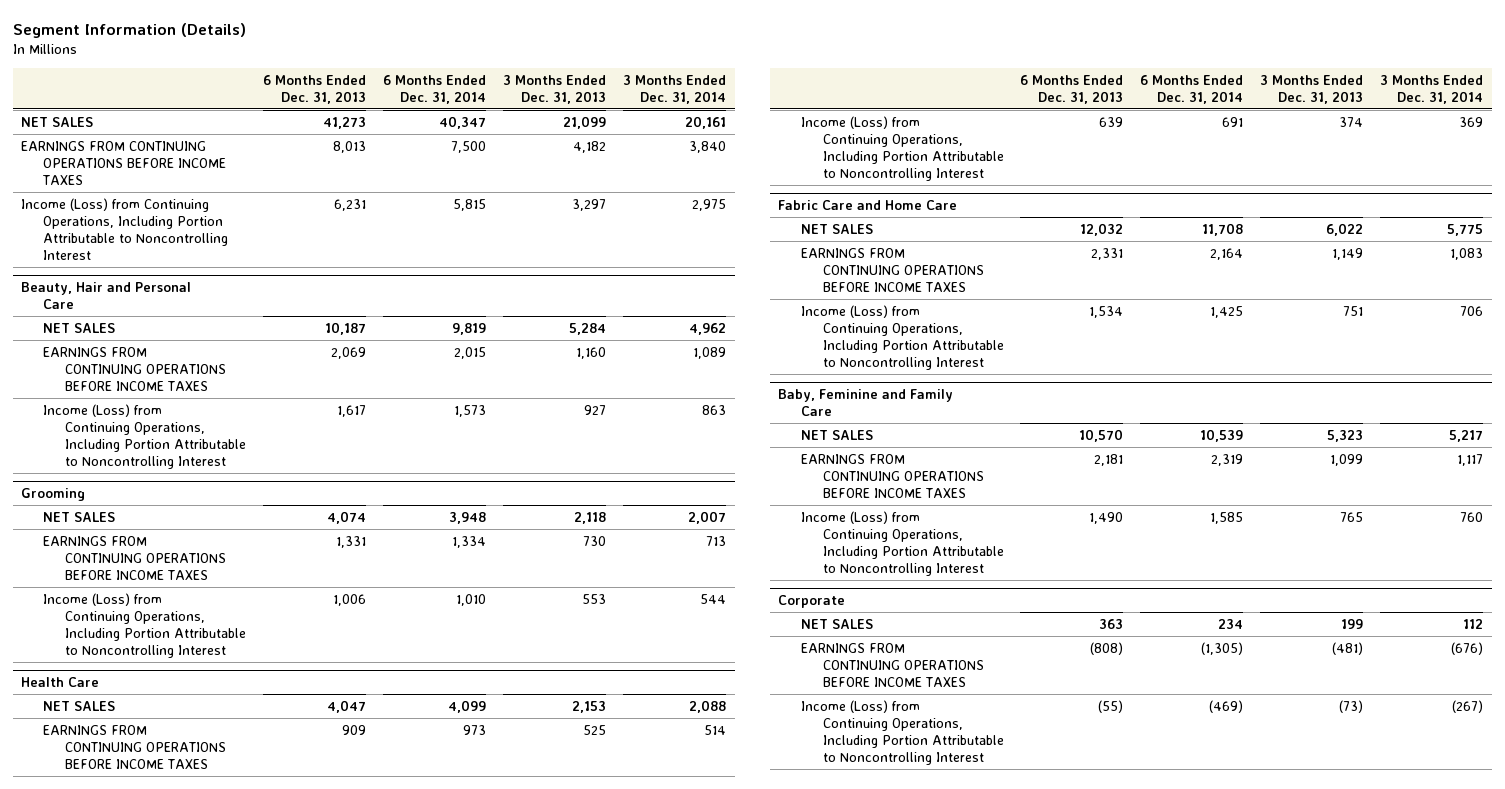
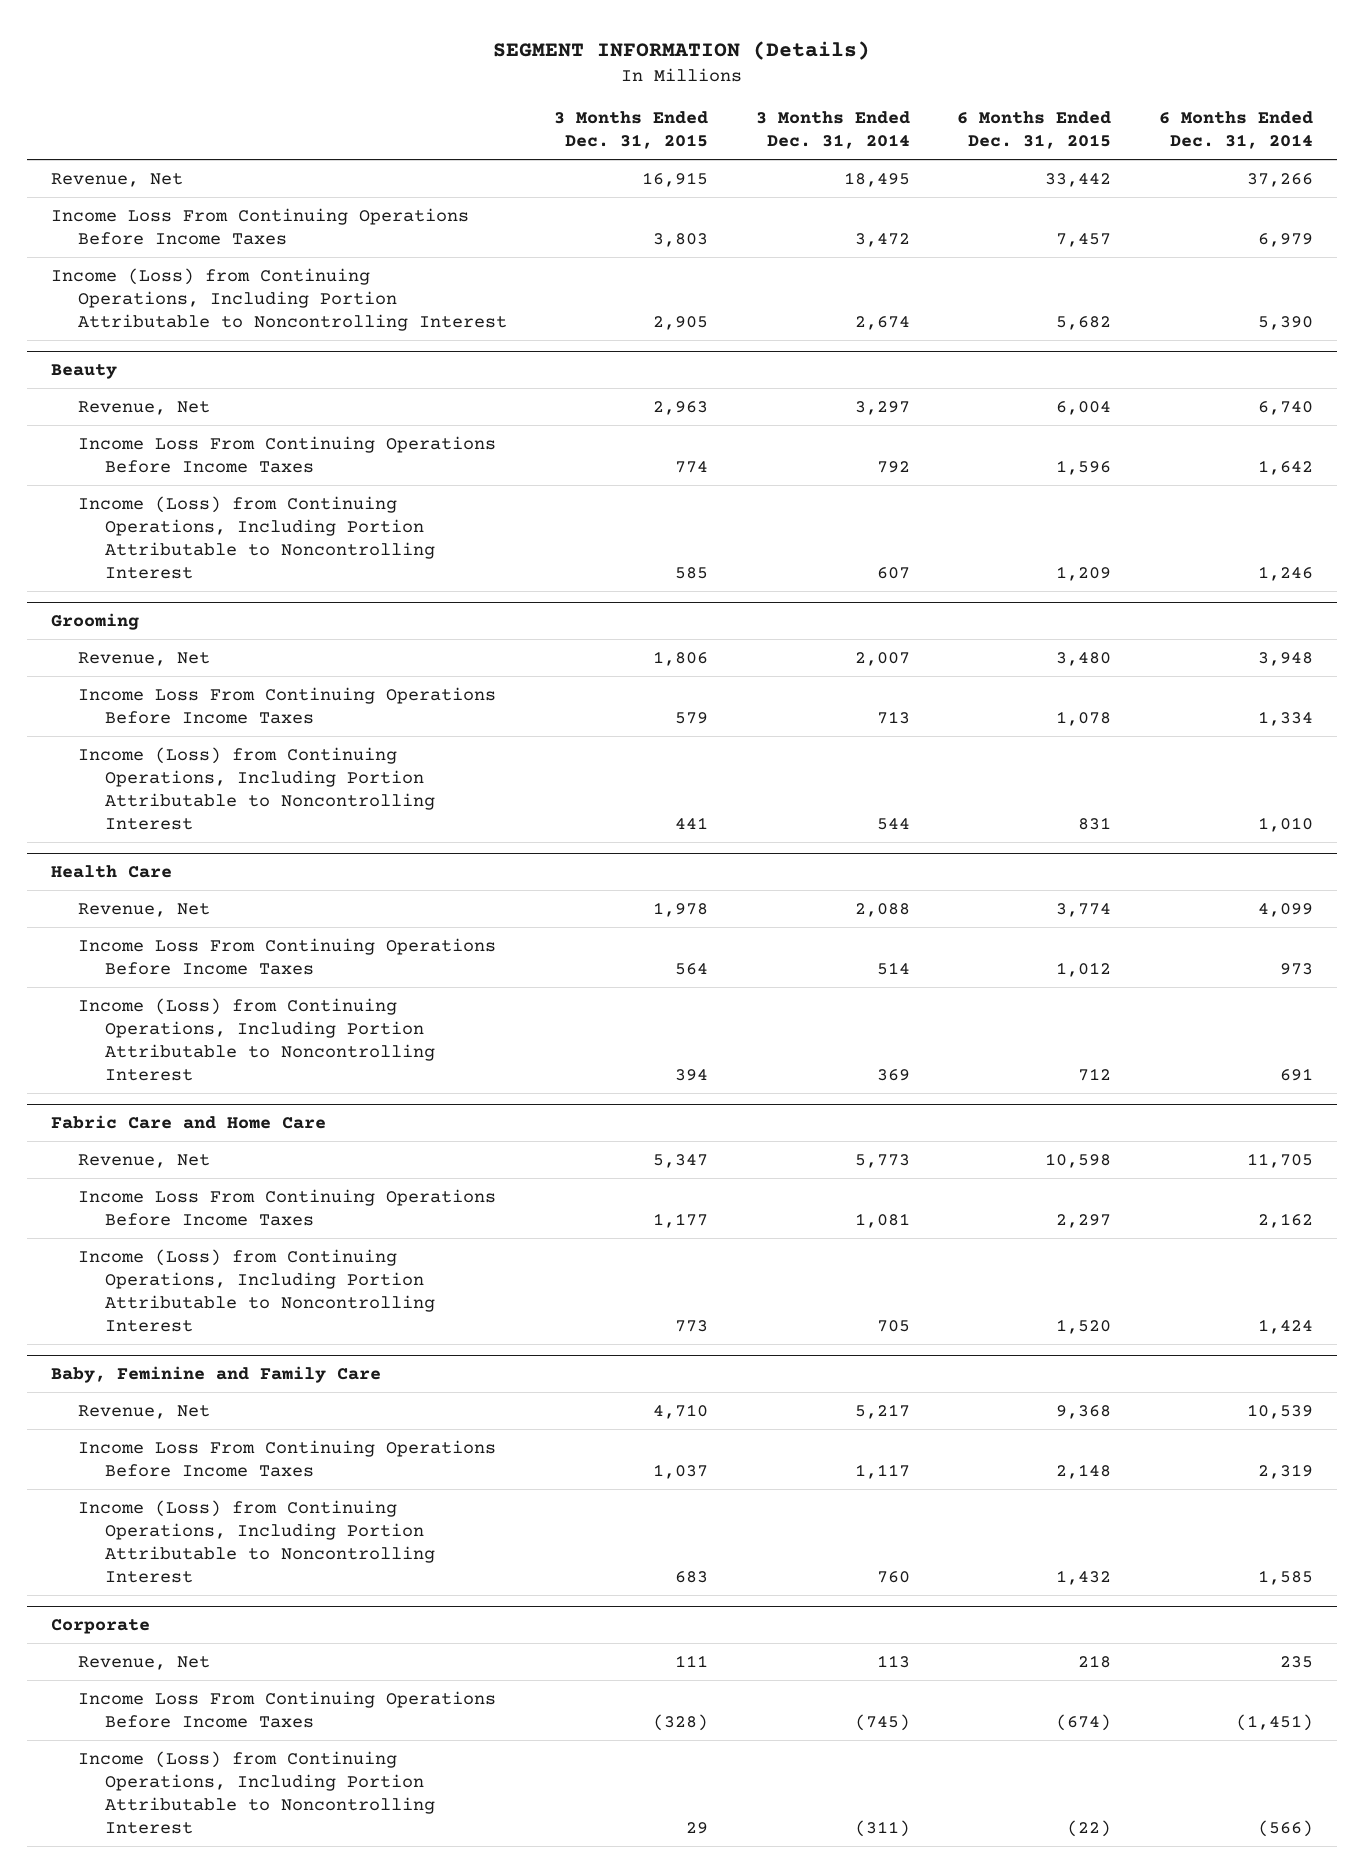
- Segment Information (Details)
+ SEGMENT INFORMATION (Details)
- | 6 Months Ended Dec. 31, 2013 | 6 Months Ended Dec. 31, 2014 | 3 Months Ended Dec. 31, 2013 | 3 Months Ended Dec. 31, 2014
+ | 3 Months Ended Dec. 31, 2015 | 3 Months Ended Dec. 31, 2014 | 6 Months Ended Dec. 31, 2015 | 6 Months Ended Dec. 31, 2014
- NET SALES | 41,273 | 40,347 | 21,099 | 20,161
- EARNINGS FROM CONTINUING OPERATIONS BEFORE INCOME TAXES | 8,013 | 7,500 | 4,182 | 3,840
- Income (Loss) from Continuing Operations, Including Portion Attributable to Noncontrolling Interest | 6,231 | 5,815 | 3,297 | 2,975
- Beauty, Hair and Personal Care
- NET SALES | 10,187 | 9,819 | 5,284 | 4,962
- EARNINGS FROM CONTINUING OPERATIONS BEFORE INCOME TAXES | 2,069 | 2,015 | 1,160 | 1,089
- Income (Loss) from Continuing Operations, Including Portion Attributable to Noncontrolling Interest | 1,617 | 1,573 | 927 | 863
+ Revenue, Net | 16,915 | 18,495 | 33,442 | 37,266
+ Income Loss From Continuing Operations Before Income Taxes | 3,803 | 3,472 | 7,457 | 6,979
+ Income (Loss) from Continuing Operations, Including Portion Attributable to Noncontrolling Interest | 2,905 | 2,674 | 5,682 | 5,390
+ Beauty
+ Revenue, Net | 2,963 | 3,297 | 6,004 | 6,740
+ Income Loss From Continuing Operations Before Income Taxes | 774 | 792 | 1,596 | 1,642
+ Income (Loss) from Continuing Operations, Including Portion Attributable to Noncontrolling Interest | 585 | 607 | 1,209 | 1,246
@ Grooming
- NET SALES | 4,074 | 3,948 | 2,118 | 2,007
- EARNINGS FROM CONTINUING OPERATIONS BEFORE INCOME TAXES | 1,331 | 1,334 | 730 | 713
+ Revenue, Net | 1,806 | 2,007 | 3,480 | 3,948
+ Income Loss From Continuing Operations Before Income Taxes | 579 | 713 | 1,078 | 1,334
@ Health Care
- NET SALES | 4,047 | 4,099 | 2,153 | 2,088
- EARNINGS FROM CONTINUING OPERATIONS BEFORE INCOME TAXES | 909 | 973 | 525 | 514
+ Revenue, Net | 1,978 | 2,088 | 3,774 | 4,099
+ Income Loss From Continuing Operations Before Income Taxes | 564 | 514 | 1,012 | 973
@ Fabric Care and Home Care
- NET SALES | 12,032 | 11,708 | 6,022 | 5,775
- EARNINGS FROM CONTINUING OPERATIONS BEFORE INCOME TAXES | 2,331 | 2,164 | 1,149 | 1,083
- Income (Loss) from Continuing Operations, Including Portion Attributable to Noncontrolling Interest | 1,534 | 1,425 | 751 | 706
+ Revenue, Net | 5,347 | 5,773 | 10,598 | 11,705
+ Income Loss From Continuing Operations Before Income Taxes | 1,177 | 1,081 | 2,297 | 2,162
+ Income (Loss) from Continuing Operations, Including Portion Attributable to Noncontrolling Interest | 773 | 705 | 1,520 | 1,424
@ Baby, Feminine and Family Care
- NET SALES | 10,570 | 10,539 | 5,323 | 5,217
- EARNINGS FROM CONTINUING OPERATIONS BEFORE INCOME TAXES | 2,181 | 2,319 | 1,099 | 1,117
+ Revenue, Net | 4,710 | 5,217 | 9,368 | 10,539
+ Income Loss From Continuing Operations Before Income Taxes | 1,037 | 1,117 | 2,148 | 2,319
@ Corporate
- NET SALES | 363 | 234 | 199 | 112
- EARNINGS FROM CONTINUING OPERATIONS BEFORE INCOME TAXES | (808) | (1,305) | (481) | (676)
- Income (Loss) from Continuing Operations, Including Portion Attributable to Noncontrolling Interest | (55) | (469) | (73) | (267)
+ Revenue, Net | 111 | 113 | 218 | 235
+ Income Loss From Continuing Operations Before Income Taxes | (328) | (745) | (674) | (1,451)
+ Income (Loss) from Continuing Operations, Including Portion Attributable to Noncontrolling Interest | 29 | (311) | (22) | (566)

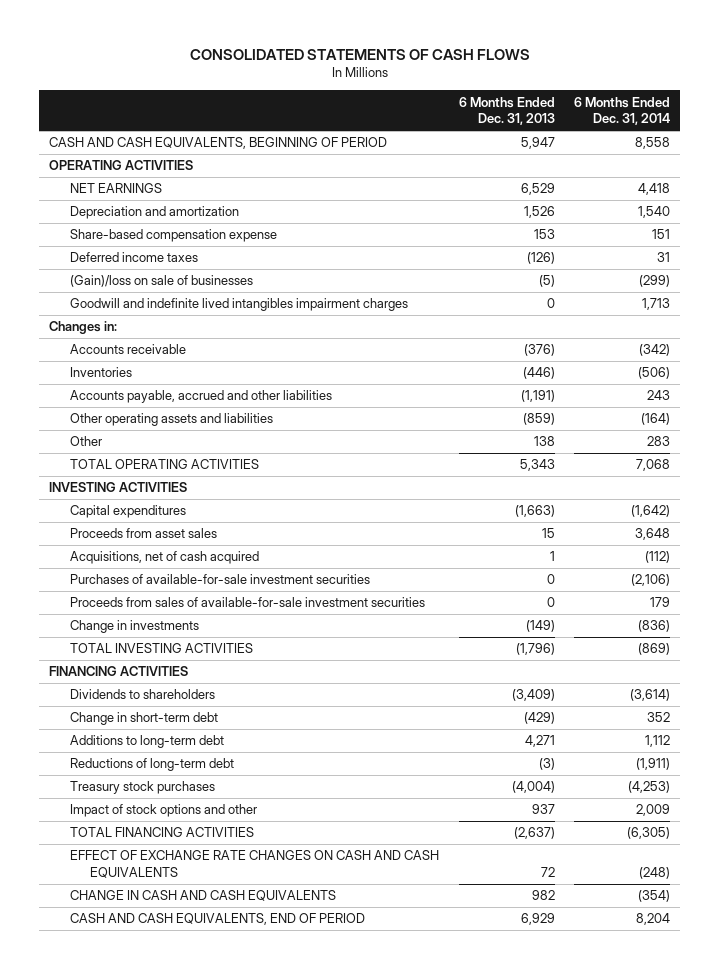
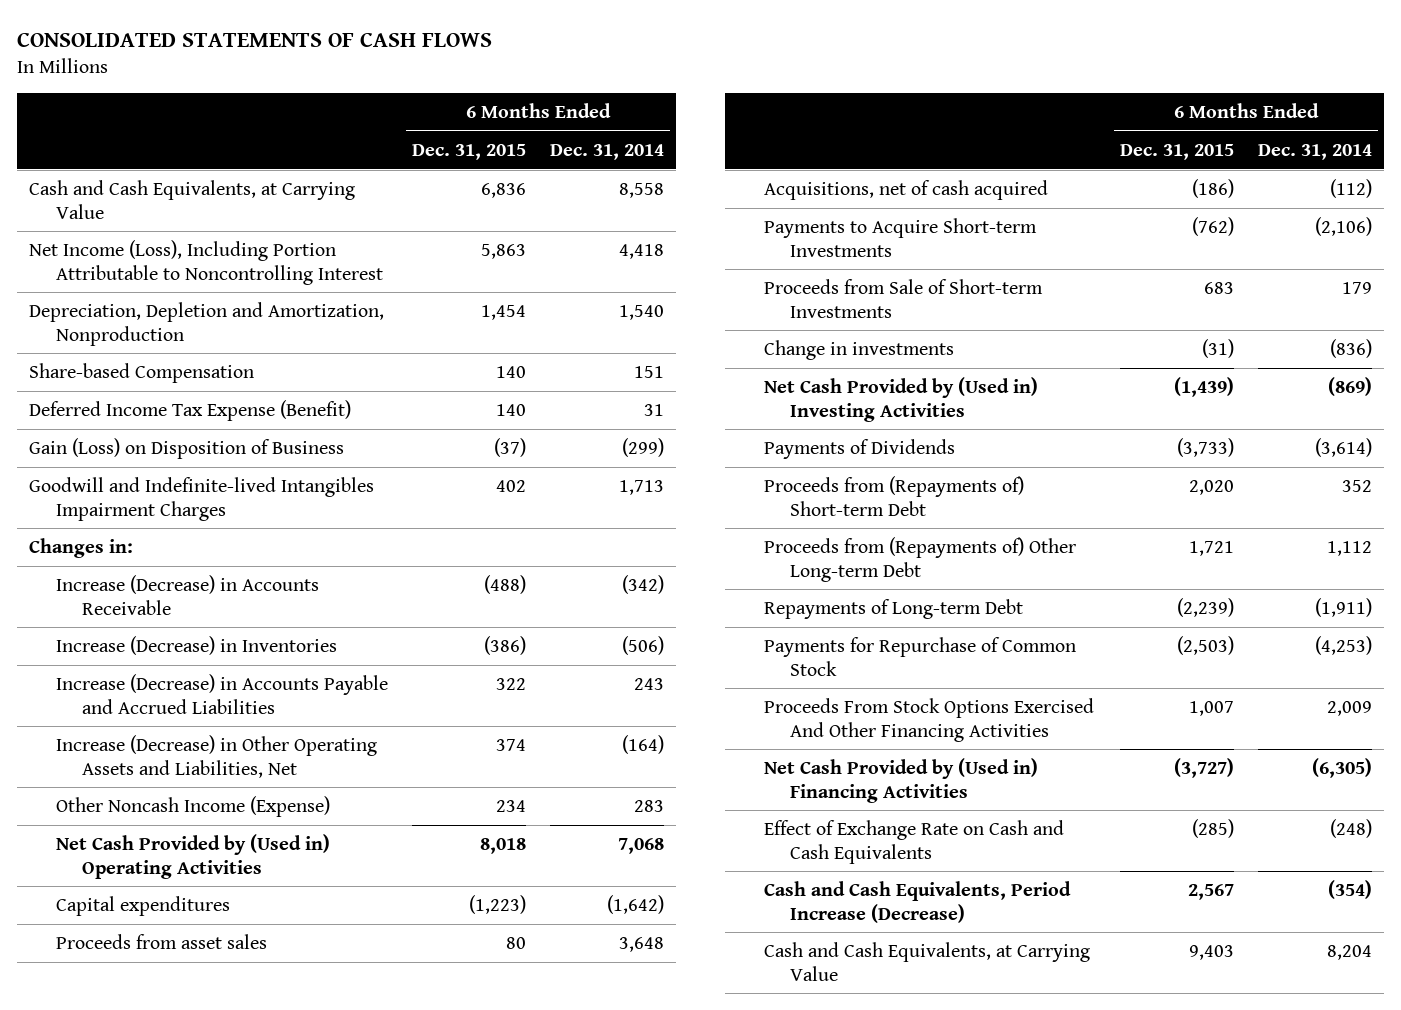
- | 6 Months Ended Dec. 31, 2013 | 6 Months Ended Dec. 31, 2014
+ | 6 Months Ended Dec. 31, 2015 | 6 Months Ended Dec. 31, 2014
- CASH AND CASH EQUIVALENTS, BEGINNING OF PERIOD | 5,947 | 8,558
- OPERATING ACTIVITIES
- NET EARNINGS | 6,529 | 4,418
- Depreciation and amortization | 1,526 | 1,540
- Share-based compensation expense | 153 | 151
- Deferred income taxes | (126) | 31
- (Gain)/loss on sale of businesses | (5) | (299)
- Goodwill and indefinite lived intangibles impairment charges | 0 | 1,713
+ Cash and Cash Equivalents, at Carrying Value | 6,836 | 8,558
+ Net Income (Loss), Including Portion Attributable to Noncontrolling Interest | 5,863 | 4,418
+ Depreciation, Depletion and Amortization, Nonproduction | 1,454 | 1,540
+ Share-based Compensation | 140 | 151
+ Deferred Income Tax Expense (Benefit) | 140 | 31
+ Gain (Loss) on Disposition of Business | (37) | (299)
+ Goodwill and Indefinite-lived Intangibles Impairment Charges | 402 | 1,713
- Accounts receivable | (376) | (342)
- Inventories | (446) | (506)
- Accounts payable, accrued and other liabilities | (1,191) | 243
- Other operating assets and liabilities | (859) | (164)
- Other | 138 | 283
- TOTAL OPERATING ACTIVITIES | 5,343 | 7,068
- INVESTING ACTIVITIES
+ Increase (Decrease) in Accounts Receivable | (488) | (342)
+ Increase (Decrease) in Inventories | (386) | (506)
+ Increase (Decrease) in Accounts Payable and Accrued Liabilities | 322 | 243
+ Increase (Decrease) in Other Operating Assets and Liabilities, Net | 374 | (164)
+ Other Noncash Income (Expense) | 234 | 283
+ Net Cash Provided by (Used in) Operating Activities | 8,018 | 7,068
- Purchases of available-for-sale investment securities | 0 | (2,106)
- Proceeds from sales of available-for-sale investment securities | 0 | 179
+ Payments to Acquire Short-term Investments | (762) | (2,106)
+ Proceeds from Sale of Short-term Investments | 683 | 179
- TOTAL INVESTING ACTIVITIES | (1,796) | (869)
- FINANCING ACTIVITIES
- Dividends to shareholders | (3,409) | (3,614)
- Change in short-term debt | (429) | 352
- Additions to long-term debt | 4,271 | 1,112
- Reductions of long-term debt | (3) | (1,911)
- Treasury stock purchases | (4,004) | (4,253)
- Impact of stock options and other | 937 | 2,009
- TOTAL FINANCING ACTIVITIES | (2,637) | (6,305)
- EFFECT OF EXCHANGE RATE CHANGES ON CASH AND CASH EQUIVALENTS | 72 | (248)
- CHANGE IN CASH AND CASH EQUIVALENTS | 982 | (354)
- CASH AND CASH EQUIVALENTS, END OF PERIOD | 6,929 | 8,204
+ Net Cash Provided by (Used in) Investing Activities | (1,439) | (869)
+ Payments of Dividends | (3,733) | (3,614)
+ Proceeds from (Repayments of) Short-term Debt | 2,020 | 352
+ Proceeds from (Repayments of) Other Long-term Debt | 1,721 | 1,112
+ Repayments of Long-term Debt | (2,239) | (1,911)
+ Payments for Repurchase of Common Stock | (2,503) | (4,253)
+ Proceeds From Stock Options Exercised And Other Financing Activities | 1,007 | 2,009
+ Net Cash Provided by (Used in) Financing Activities | (3,727) | (6,305)
+ Effect of Exchange Rate on Cash and Cash Equivalents | (285) | (248)
+ Cash and Cash Equivalents, Period Increase (Decrease) | 2,567 | (354)
+ Cash and Cash Equivalents, at Carrying Value | 9,403 | 8,204

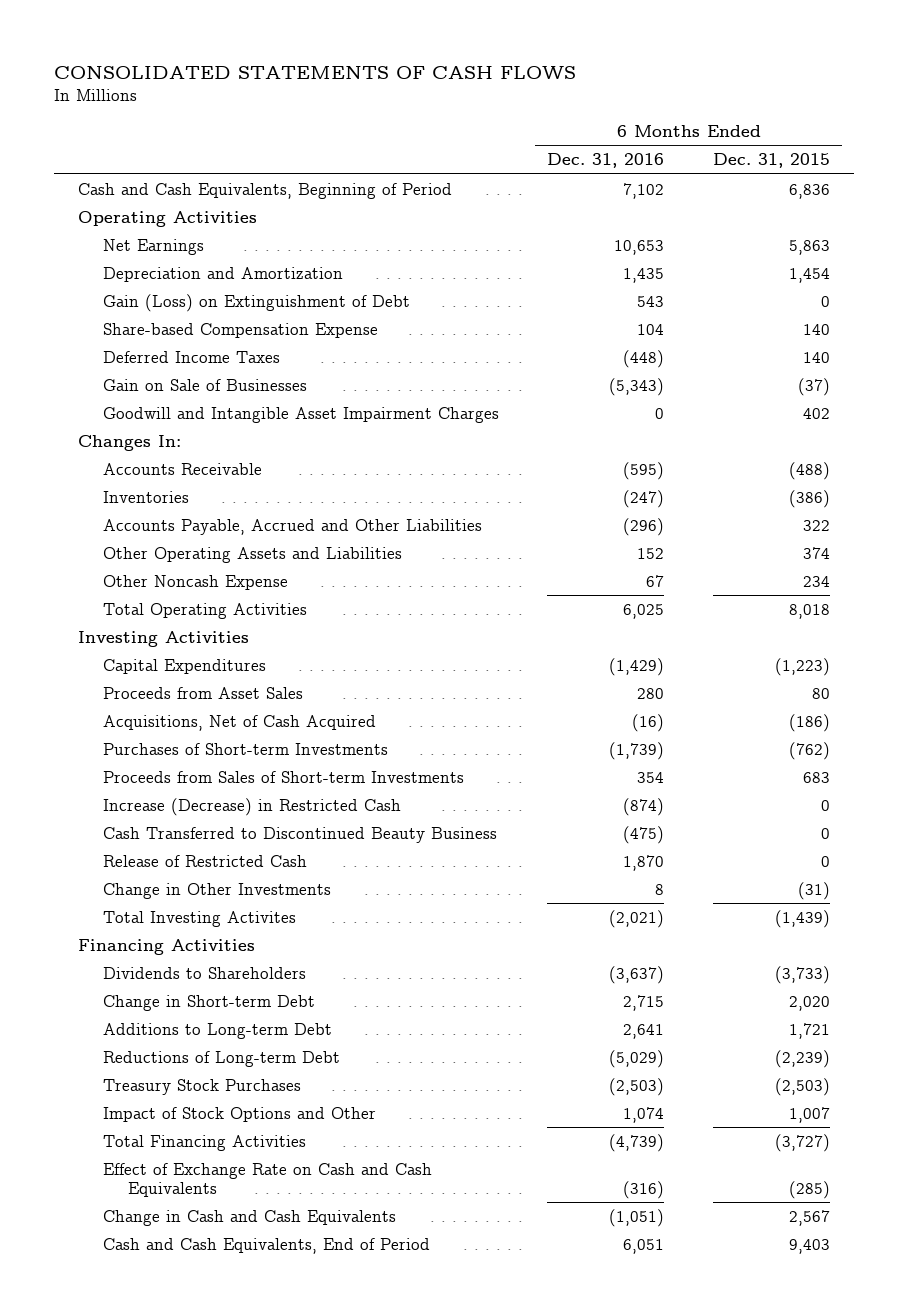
- | 6 Months Ended Dec. 31, 2015 | 6 Months Ended Dec. 31, 2014
+ | 6 Months Ended Dec. 31, 2016 | 6 Months Ended Dec. 31, 2015
- Cash and Cash Equivalents, at Carrying Value | 6,836 | 8,558
- Net Income (Loss), Including Portion Attributable to Noncontrolling Interest | 5,863 | 4,418
- Depreciation, Depletion and Amortization, Nonproduction | 1,454 | 1,540
- Share-based Compensation | 140 | 151
- Deferred Income Tax Expense (Benefit) | 140 | 31
- Gain (Loss) on Disposition of Business | (37) | (299)
- Goodwill and Indefinite-lived Intangibles Impairment Charges | 402 | 1,713
- Changes in:
- Increase (Decrease) in Accounts Receivable | (488) | (342)
- Increase (Decrease) in Inventories | (386) | (506)
- Increase (Decrease) in Accounts Payable and Accrued Liabilities | 322 | 243
- Increase (Decrease) in Other Operating Assets and Liabilities, Net | 374 | (164)
- Other Noncash Income (Expense) | 234 | 283
- Net Cash Provided by (Used in) Operating Activities | 8,018 | 7,068
- Capital expenditures | (1,223) | (1,642)
- Proceeds from asset sales | 80 | 3,648
- Acquisitions, net of cash acquired | (186) | (112)
- Payments to Acquire Short-term Investments | (762) | (2,106)
- Proceeds from Sale of Short-term Investments | 683 | 179
- Change in investments | (31) | (836)
- Net Cash Provided by (Used in) Investing Activities | (1,439) | (869)
- Payments of Dividends | (3,733) | (3,614)
- Proceeds from (Repayments of) Short-term Debt | 2,020 | 352
- Proceeds from (Repayments of) Other Long-term Debt | 1,721 | 1,112
- Repayments of Long-term Debt | (2,239) | (1,911)
- Payments for Repurchase of Common Stock | (2,503) | (4,253)
- Proceeds From Stock Options Exercised And Other Financing Activities | 1,007 | 2,009
- Net Cash Provided by (Used in) Financing Activities | (3,727) | (6,305)
+ Cash and Cash Equivalents, Beginning of Period | 7,102 | 6,836
+ Operating Activities
+ Net Earnings | 10,653 | 5,863
+ Depreciation and Amortization | 1,435 | 1,454
+ Gain (Loss) on Extinguishment of Debt | 543 | 0
+ Share-based Compensation Expense | 104 | 140
+ Deferred Income Taxes | (448) | 140
+ Gain on Sale of Businesses | (5,343) | (37)
+ Goodwill and Intangible Asset Impairment Charges | 0 | 402
+ Changes In:
+ Accounts Receivable | (595) | (488)
+ Inventories | (247) | (386)
+ Accounts Payable, Accrued and Other Liabilities | (296) | 322
+ Other Operating Assets and Liabilities | 152 | 374
+ Other Noncash Expense | 67 | 234
+ Total Operating Activities | 6,025 | 8,018
+ Investing Activities
+ Capital Expenditures | (1,429) | (1,223)
+ Proceeds from Asset Sales | 280 | 80
+ Acquisitions, Net of Cash Acquired | (16) | (186)
+ Purchases of Short-term Investments | (1,739) | (762)
+ Proceeds from Sales of Short-term Investments | 354 | 683
+ Increase (Decrease) in Restricted Cash | (874) | 0
+ Cash Transferred to Discontinued Beauty Business | (475) | 0
+ Release of Restricted Cash | 1,870 | 0
+ Change in Other Investments | 8 | (31)
+ Total Investing Activites | (2,021) | (1,439)
+ Financing Activities
+ Dividends to Shareholders | (3,637) | (3,733)
+ Change in Short-term Debt | 2,715 | 2,020
+ Additions to Long-term Debt | 2,641 | 1,721
+ Reductions of Long-term Debt | (5,029) | (2,239)
+ Treasury Stock Purchases | (2,503) | (2,503)
+ Impact of Stock Options and Other | 1,074 | 1,007
+ Total Financing Activities | (4,739) | (3,727)
- Cash and Cash Equivalents, Period Increase (Decrease) | 2,567 | (354)
- Cash and Cash Equivalents, at Carrying Value | 9,403 | 8,204
+ Change in Cash and Cash Equivalents | (1,051) | 2,567
+ Cash and Cash Equivalents, End of Period | 6,051 | 9,403

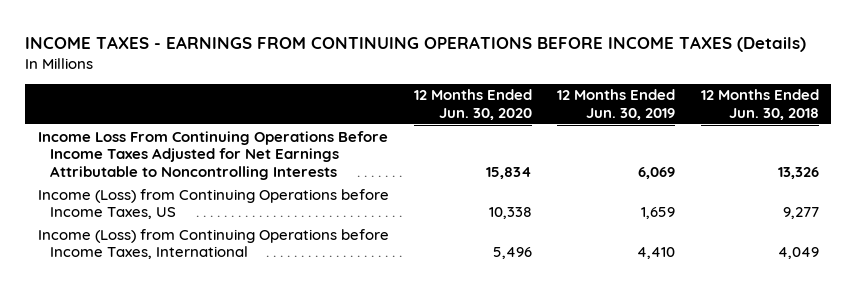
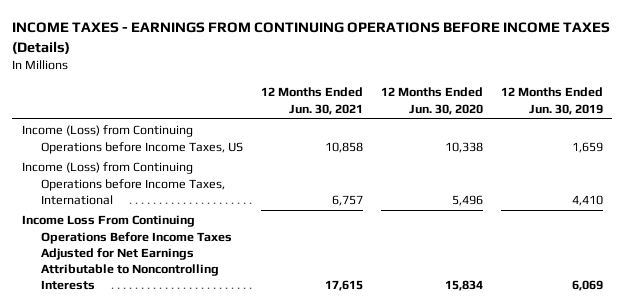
- | 12 Months Ended Jun. 30, 2020 | 12 Months Ended Jun. 30, 2019 | 12 Months Ended Jun. 30, 2018
+ | 12 Months Ended Jun. 30, 2021 | 12 Months Ended Jun. 30, 2020 | 12 Months Ended Jun. 30, 2019
moved down: Income Loss From Continuing Operations Before Income Taxes Adjusted for Net Earnings Attributable to Noncontrolling Interests | 17,615 | 15,834 | 6,069

